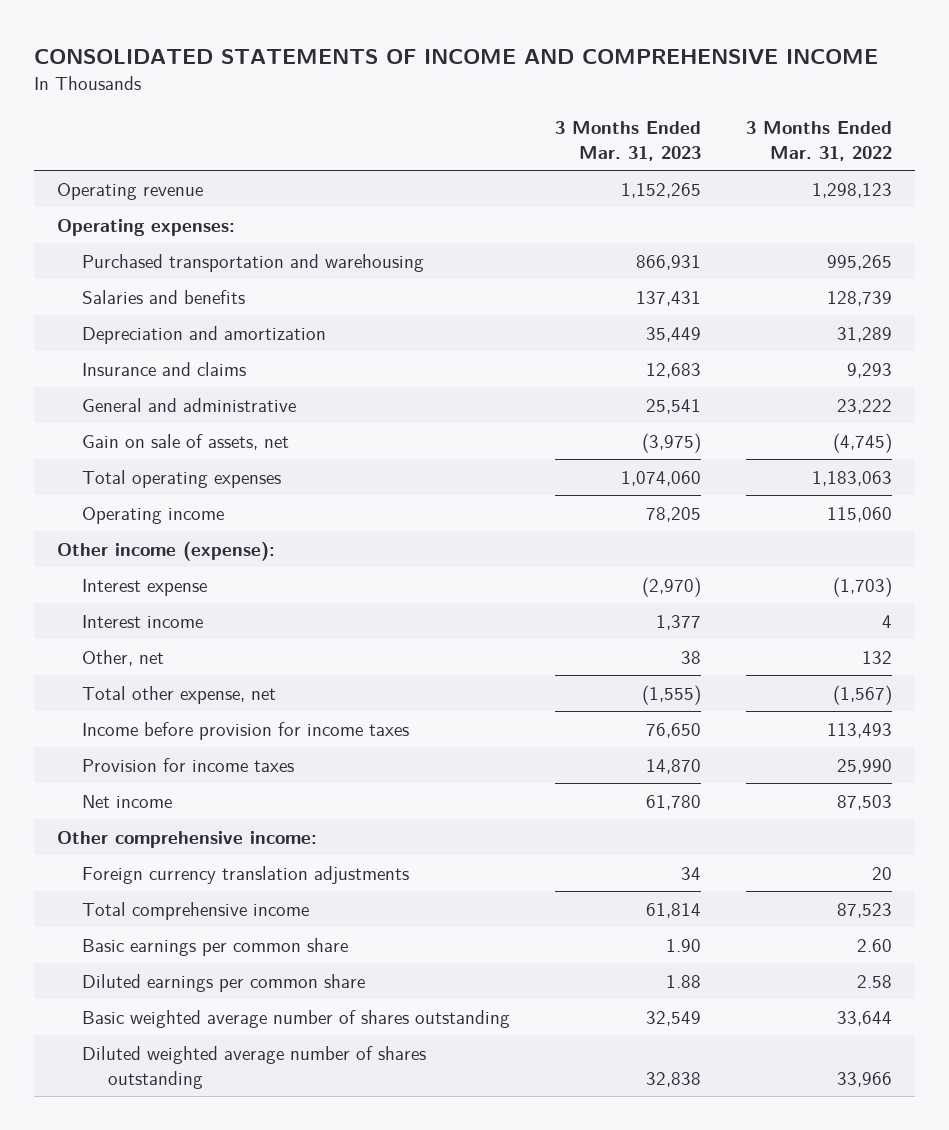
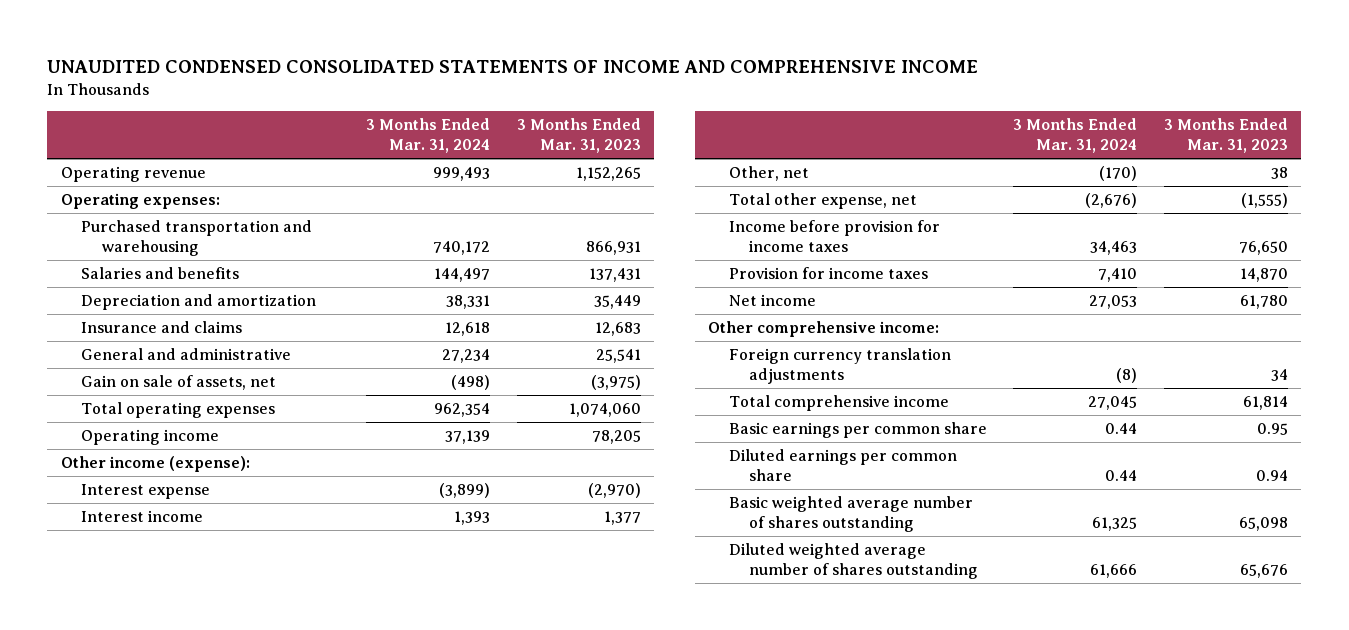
- CONSOLIDATED STATEMENTS OF INCOME AND COMPREHENSIVE INCOME
+ UNAUDITED CONDENSED CONSOLIDATED STATEMENTS OF INCOME AND COMPREHENSIVE INCOME
- | 3 Months Ended Mar. 31, 2023 | 3 Months Ended Mar. 31, 2022
+ | 3 Months Ended Mar. 31, 2024 | 3 Months Ended Mar. 31, 2023
- Basic earnings per common share | 1.90 | 2.60
- Diluted earnings per common share | 1.88 | 2.58
- Basic weighted average number of shares outstanding | 32,549 | 33,644
- Diluted weighted average number of shares outstanding | 32,838 | 33,966
+ Basic earnings per common share | 0.44 | 0.95
+ Diluted earnings per common share | 0.44 | 0.94
+ Basic weighted average number of shares outstanding | 61,325 | 65,098
+ Diluted weighted average number of shares outstanding | 61,666 | 65,676

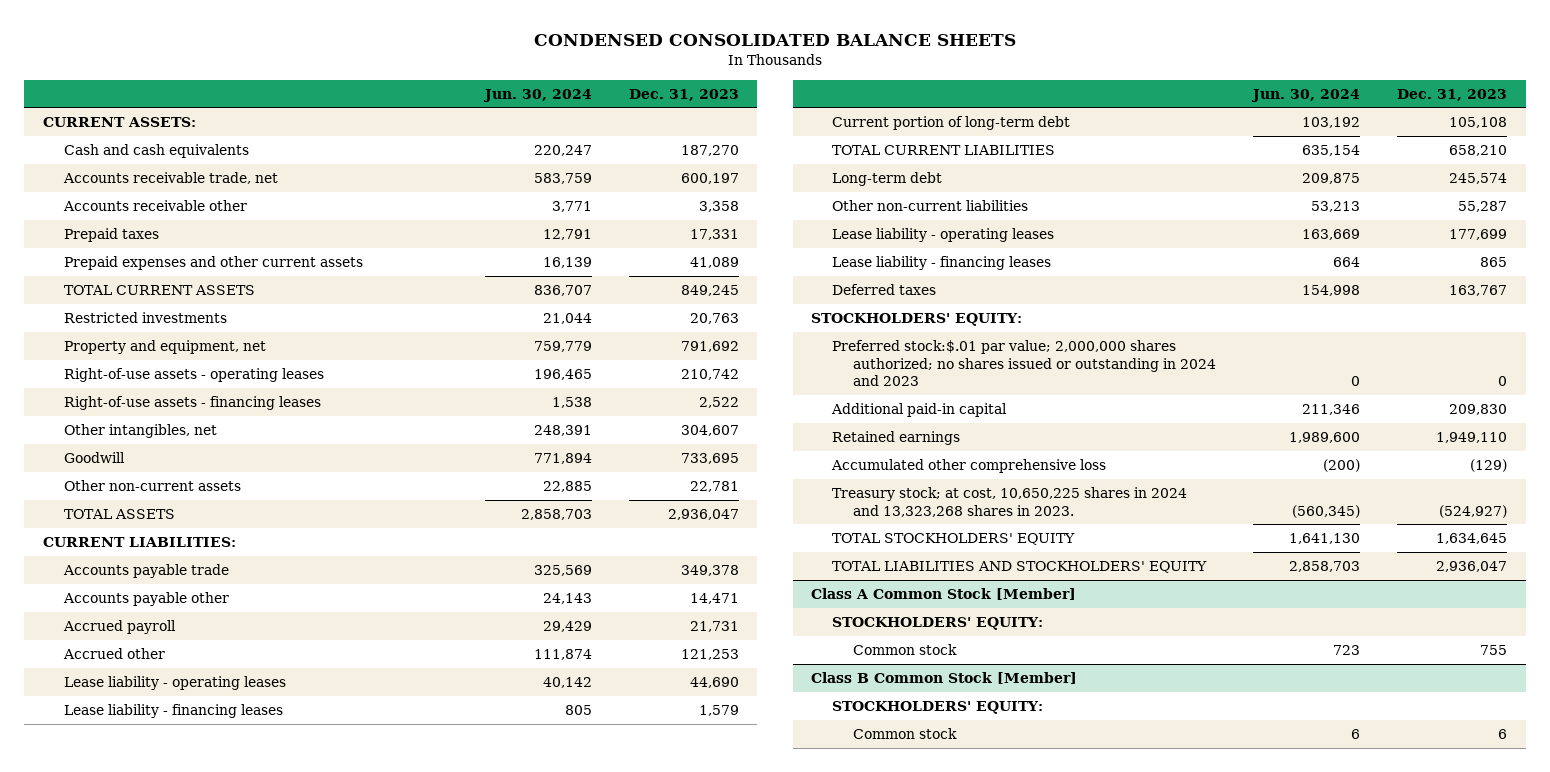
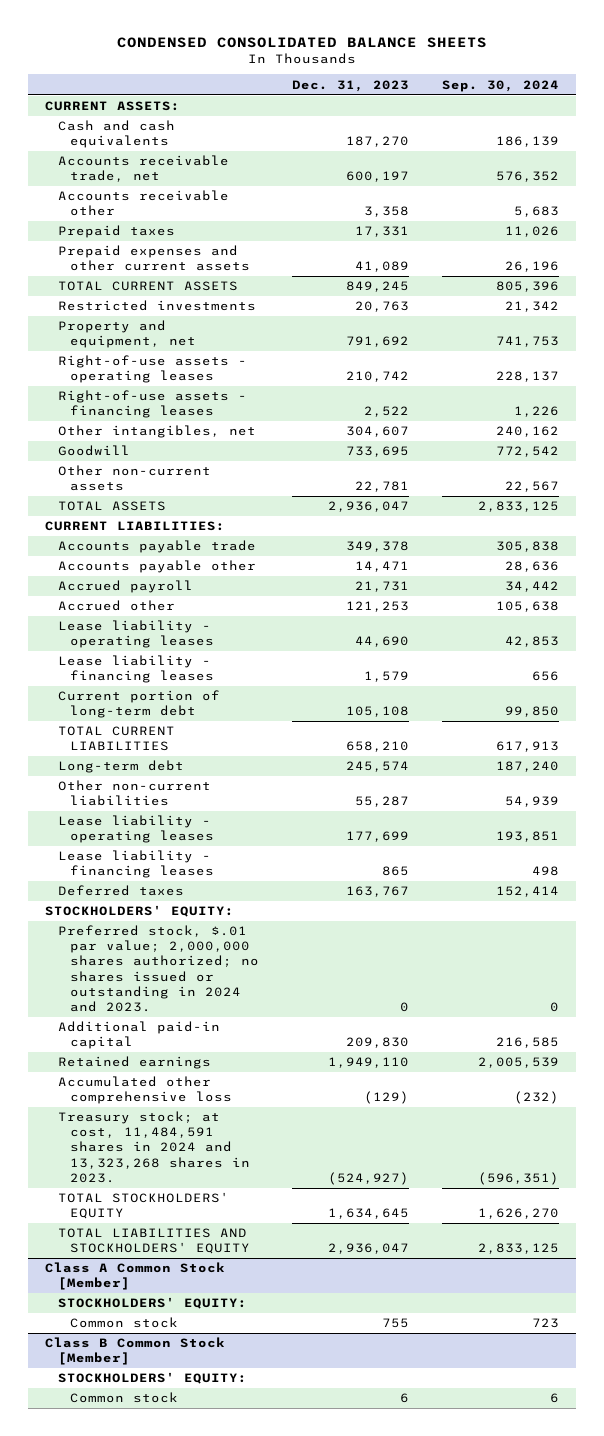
- | Jun. 30, 2024 | Dec. 31, 2023
+ | Dec. 31, 2023 | Sep. 30, 2024
- Preferred stock:$.01 par value; 2,000,000 shares authorized; no shares issued or outstanding in 2024 and 2023 | 0 | 0
+ Preferred stock, $.01 par value; 2,000,000 shares authorized; no shares issued or outstanding in 2024 and 2023. | 0 | 0
- Treasury stock; at cost, 10,650,225 shares in 2024 and 13,323,268 shares in 2023. | (560,345) | (524,927)
+ Treasury stock; at cost, 11,484,591 shares in 2024 and 13,323,268 shares in 2023. | (524,927) | (596,351)

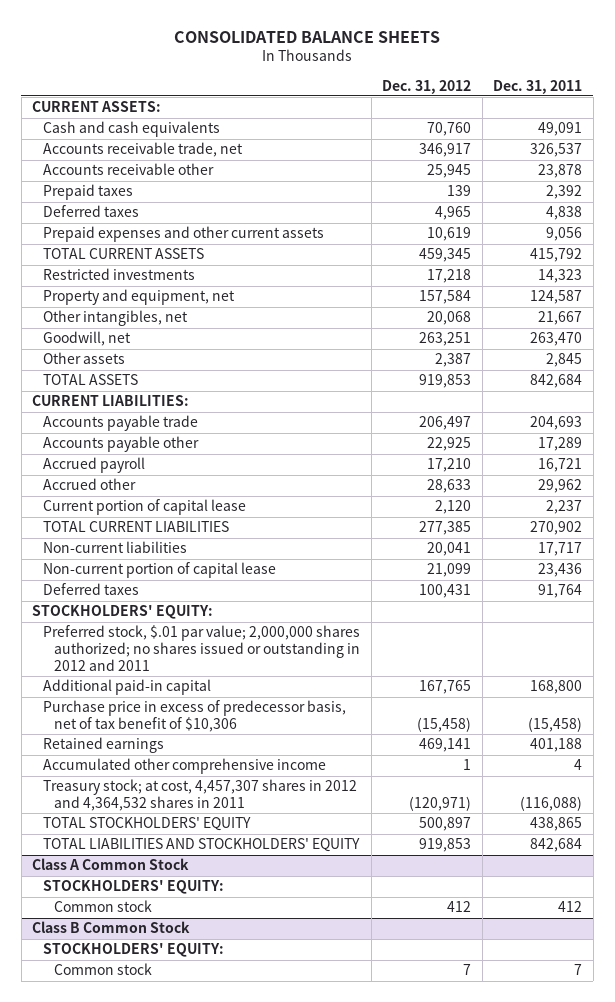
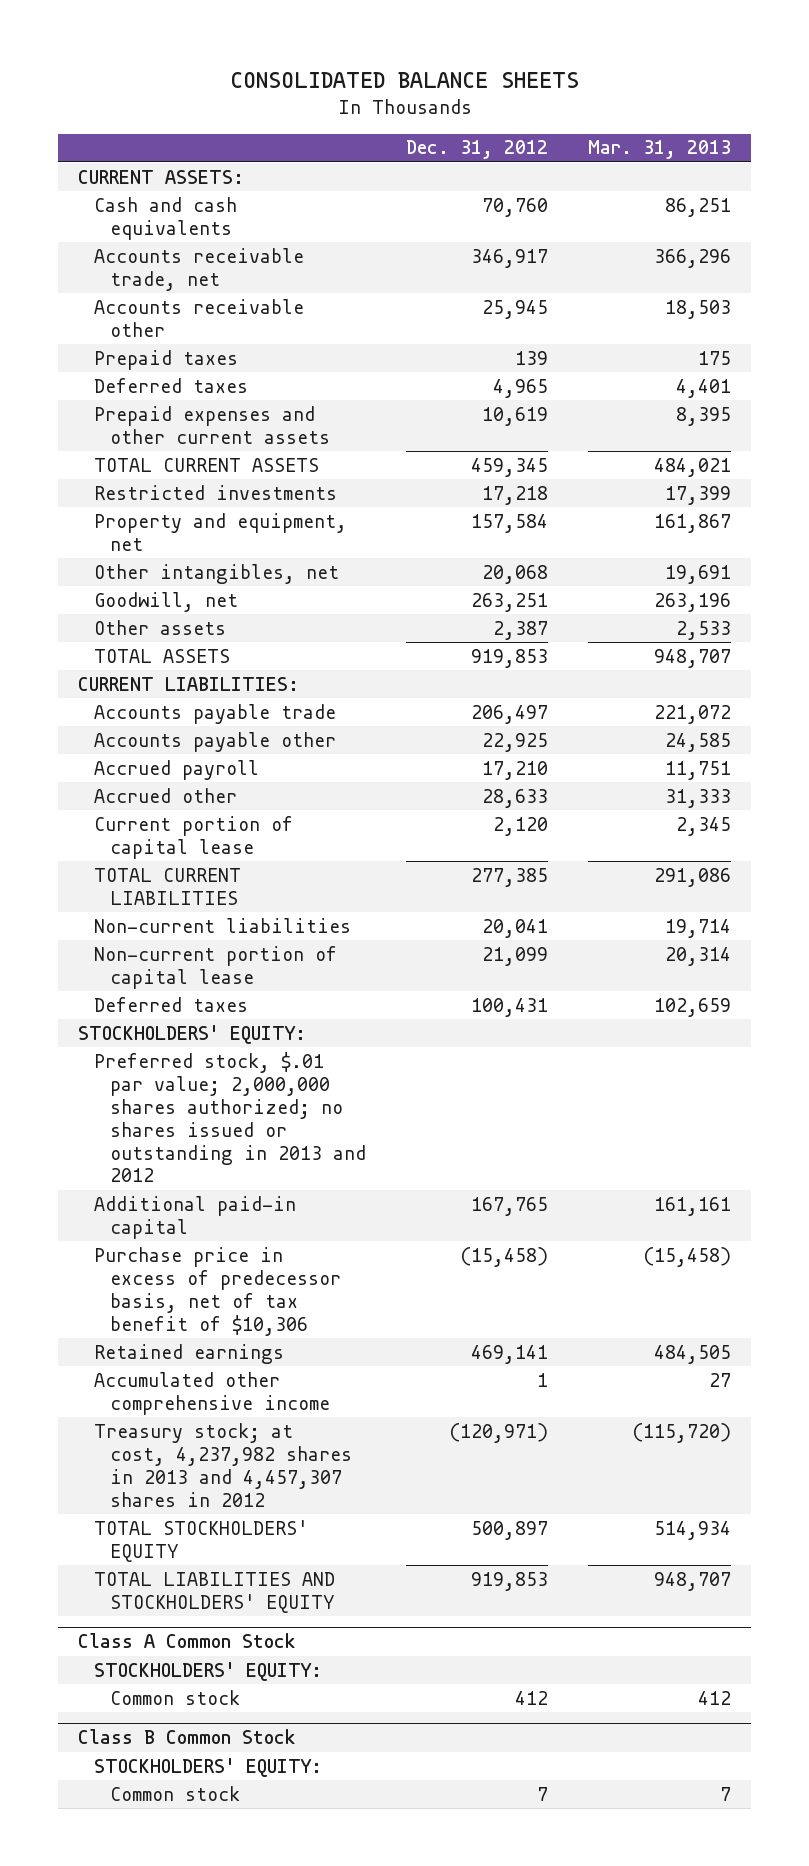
- | Dec. 31, 2012 | Dec. 31, 2011
+ | Dec. 31, 2012 | Mar. 31, 2013
- Preferred stock, $.01 par value; 2,000,000 shares authorized; no shares issued or outstanding in 2012 and 2011
+ Preferred stock, $.01 par value; 2,000,000 shares authorized; no shares issued or outstanding in 2013 and 2012
- Treasury stock; at cost, 4,457,307 shares in 2012 and 4,364,532 shares in 2011 | (120,971) | (116,088)
+ Treasury stock; at cost, 4,237,982 shares in 2013 and 4,457,307 shares in 2012 | (120,971) | (115,720)

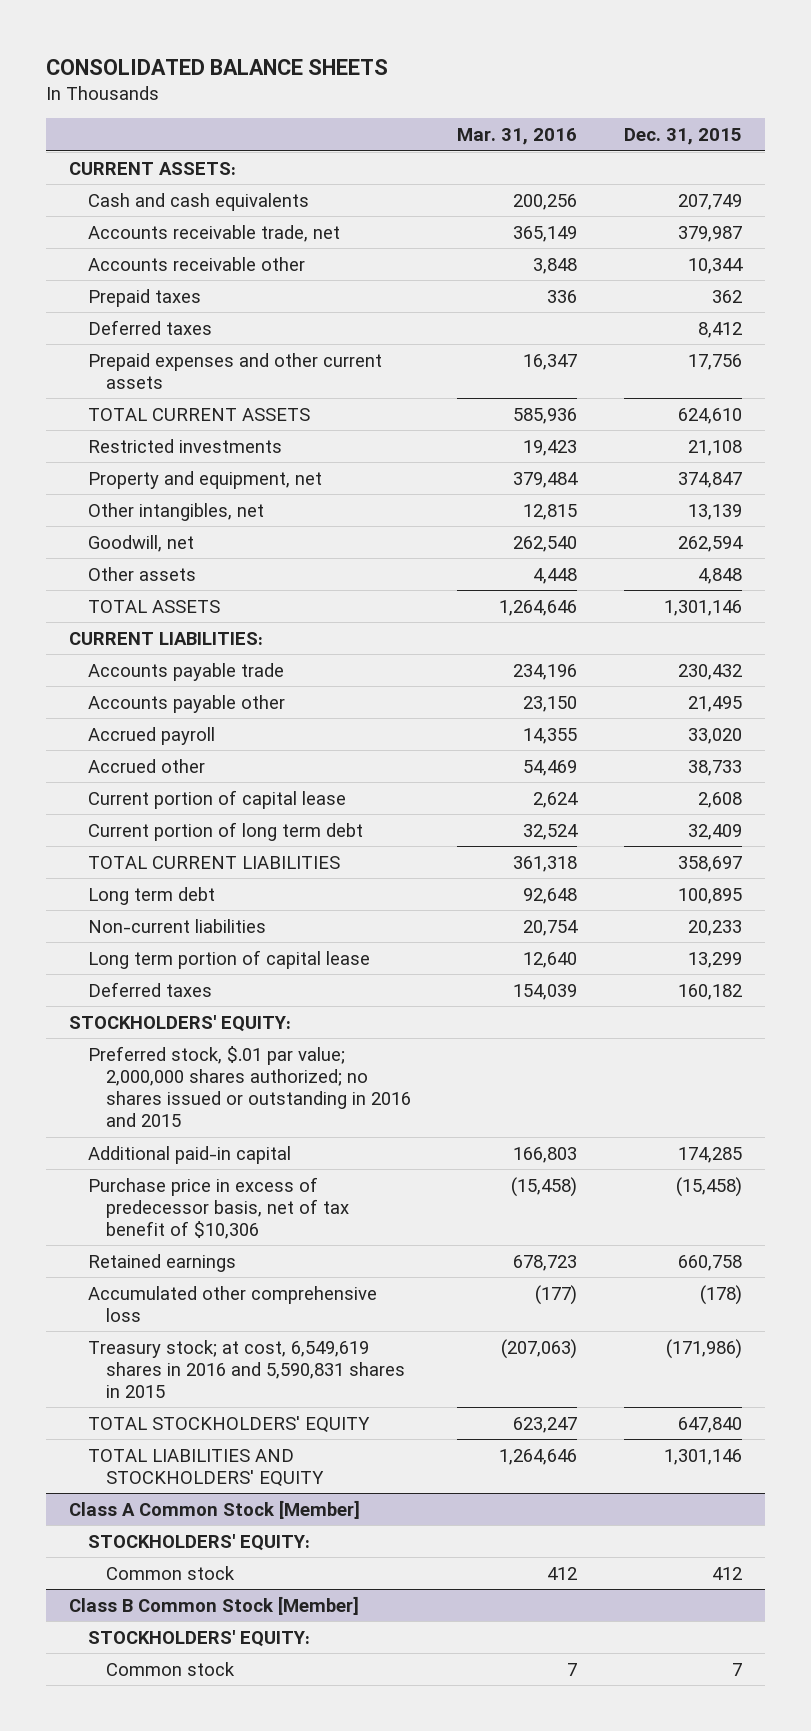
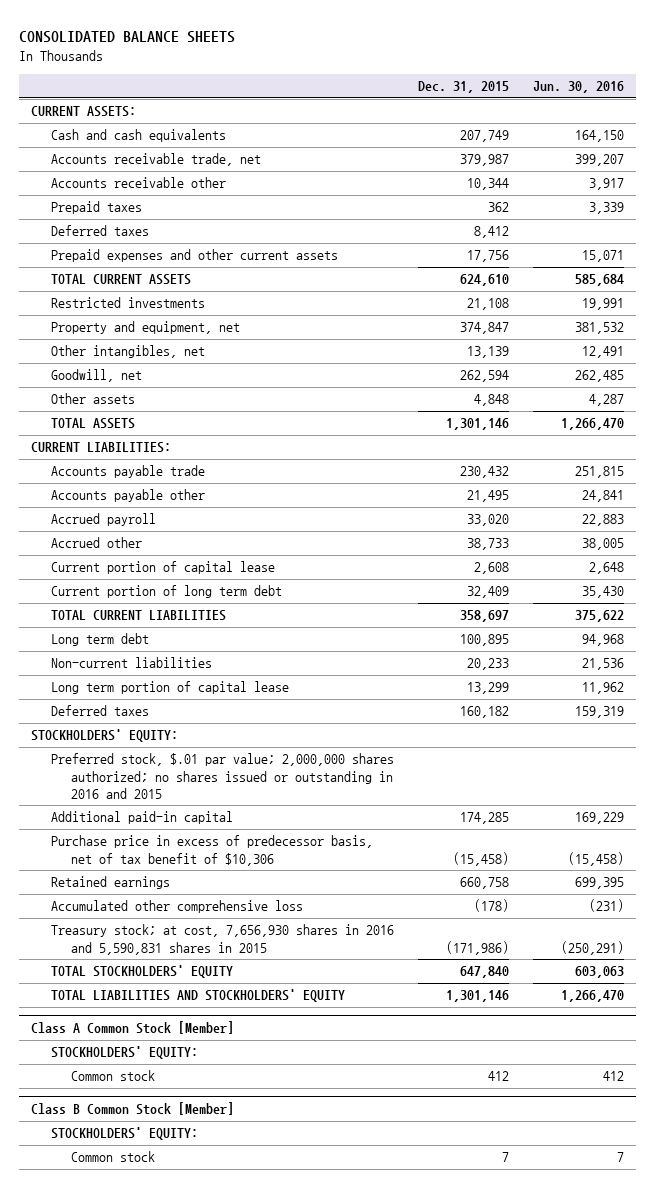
- | Mar. 31, 2016 | Dec. 31, 2015
+ | Dec. 31, 2015 | Jun. 30, 2016
- Treasury stock; at cost, 6,549,619 shares in 2016 and 5,590,831 shares in 2015 | (207,063) | (171,986)
+ Treasury stock; at cost, 7,656,930 shares in 2016 and 5,590,831 shares in 2015 | (171,986) | (250,291)

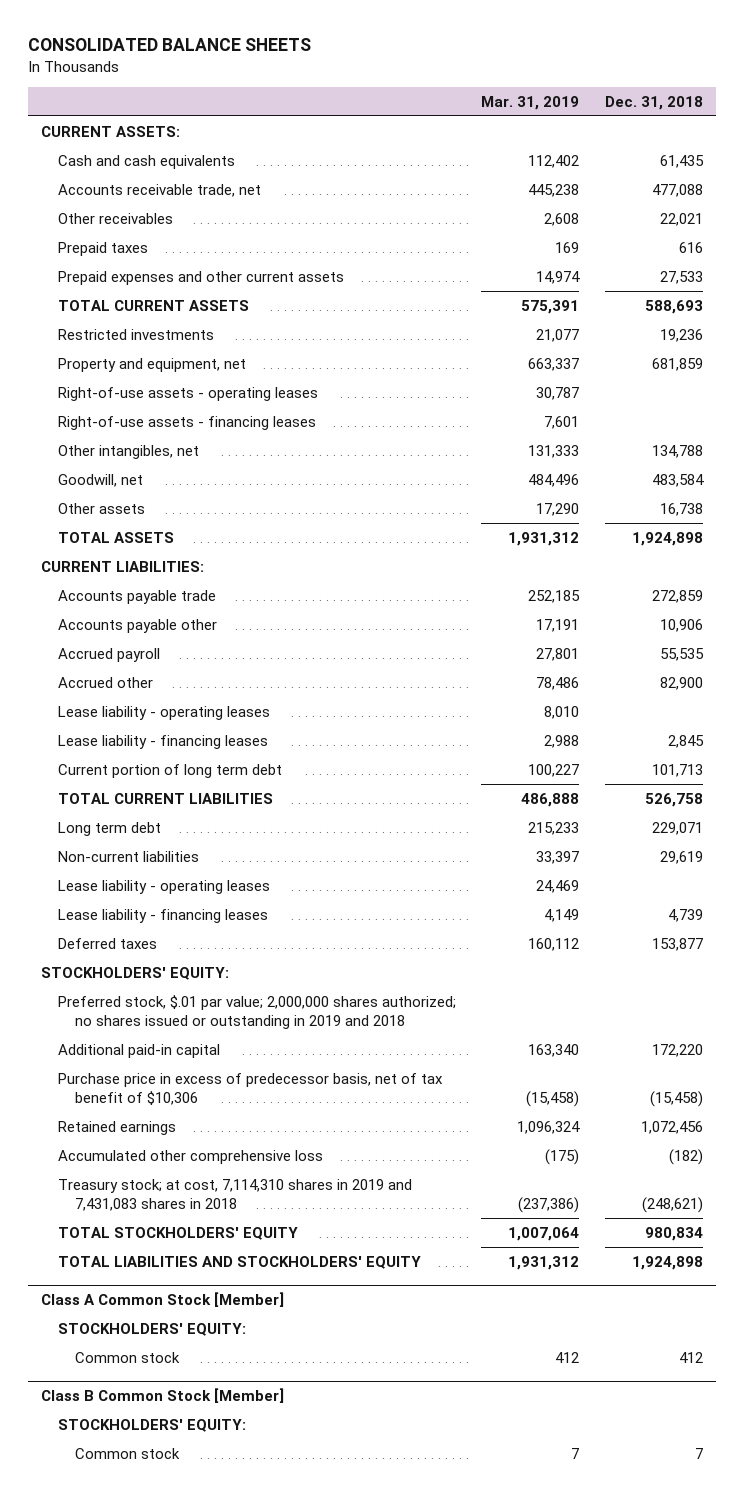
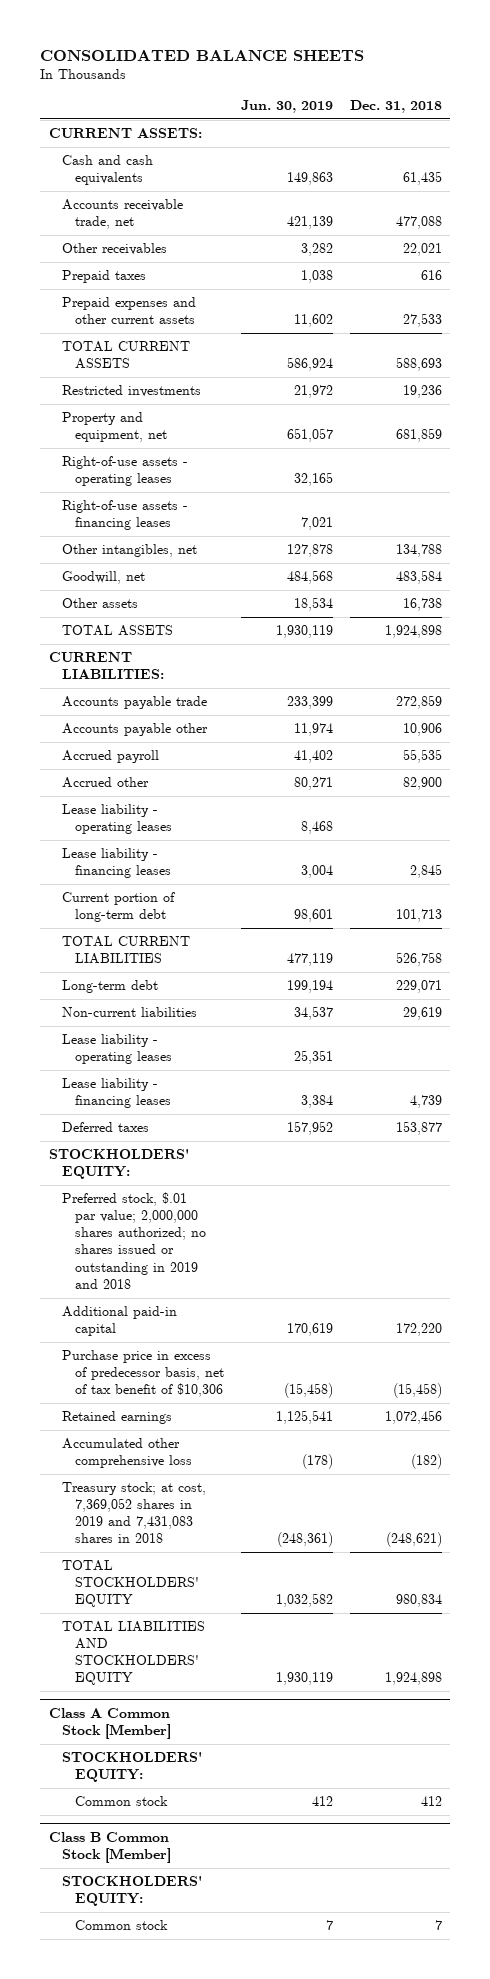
- | Mar. 31, 2019 | Dec. 31, 2018
+ | Jun. 30, 2019 | Dec. 31, 2018
- Current portion of long term debt | 100,227 | 101,713
+ Current portion of long-term debt | 98,601 | 101,713
- Long term debt | 215,233 | 229,071
+ Long-term debt | 199,194 | 229,071
- Treasury stock; at cost, 7,114,310 shares in 2019 and 7,431,083 shares in 2018 | (237,386) | (248,621)
+ Treasury stock; at cost, 7,369,052 shares in 2019 and 7,431,083 shares in 2018 | (248,361) | (248,621)

